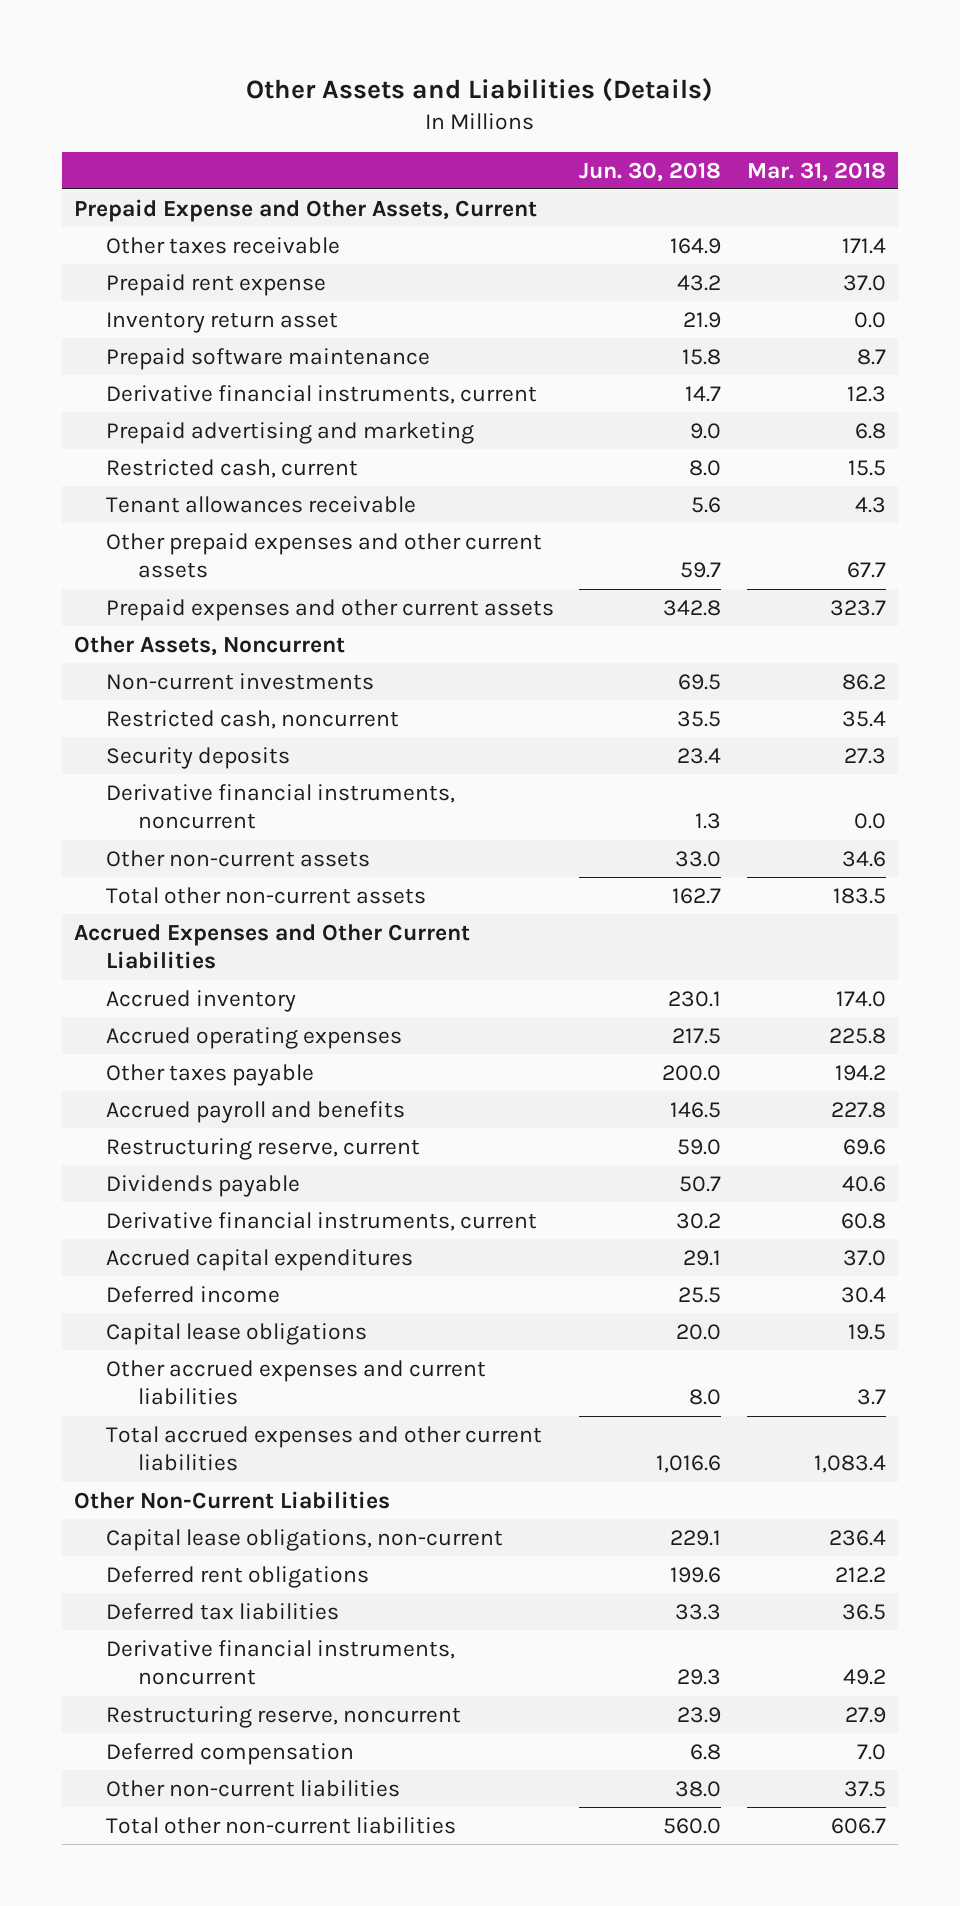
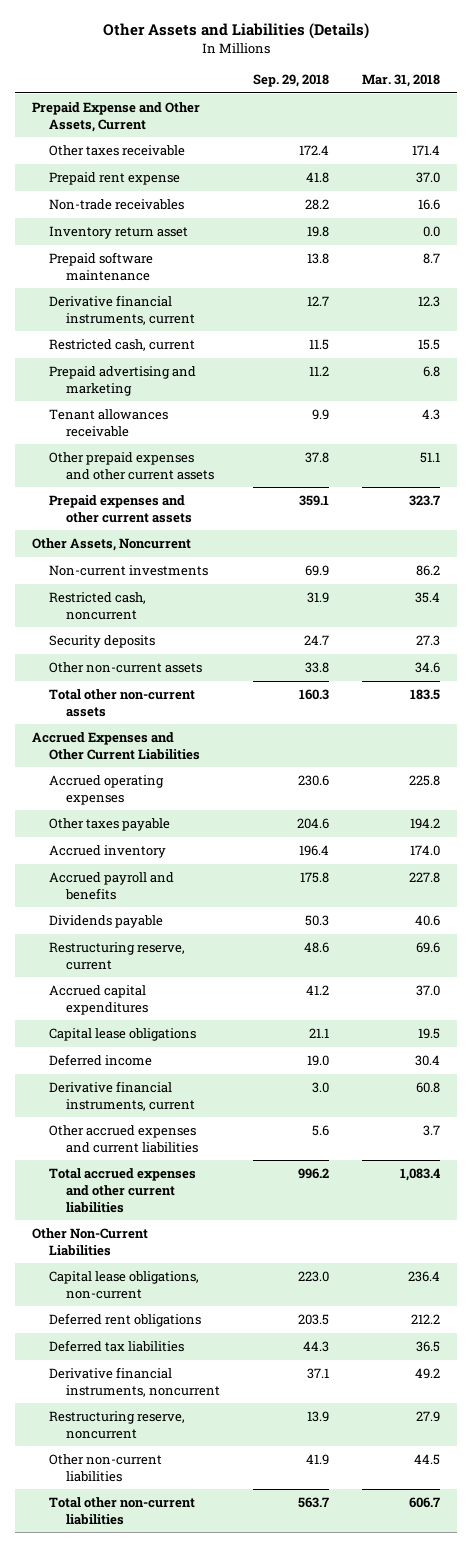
- | Jun. 30, 2018 | Mar. 31, 2018
+ | Sep. 29, 2018 | Mar. 31, 2018
+ Non-trade receivables | 28.2 | 16.6
moved down: Prepaid advertising and marketing | 11.2 | 6.8
- Other prepaid expenses and other current assets | 59.7 | 67.7
+ Other prepaid expenses and other current assets | 37.8 | 51.1
- Derivative financial instruments, noncurrent | 1.3 | 0.0
moved down: Accrued inventory | 196.4 | 174.0
moved down: Restructuring reserve, current | 48.6 | 69.6
moved down: Deferred income | 19.0 | 30.4
moved down: Derivative financial instruments, current | 3.0 | 60.8
- Deferred compensation | 6.8 | 7.0
- Other non-current liabilities | 38.0 | 37.5
+ Other non-current liabilities | 41.9 | 44.5

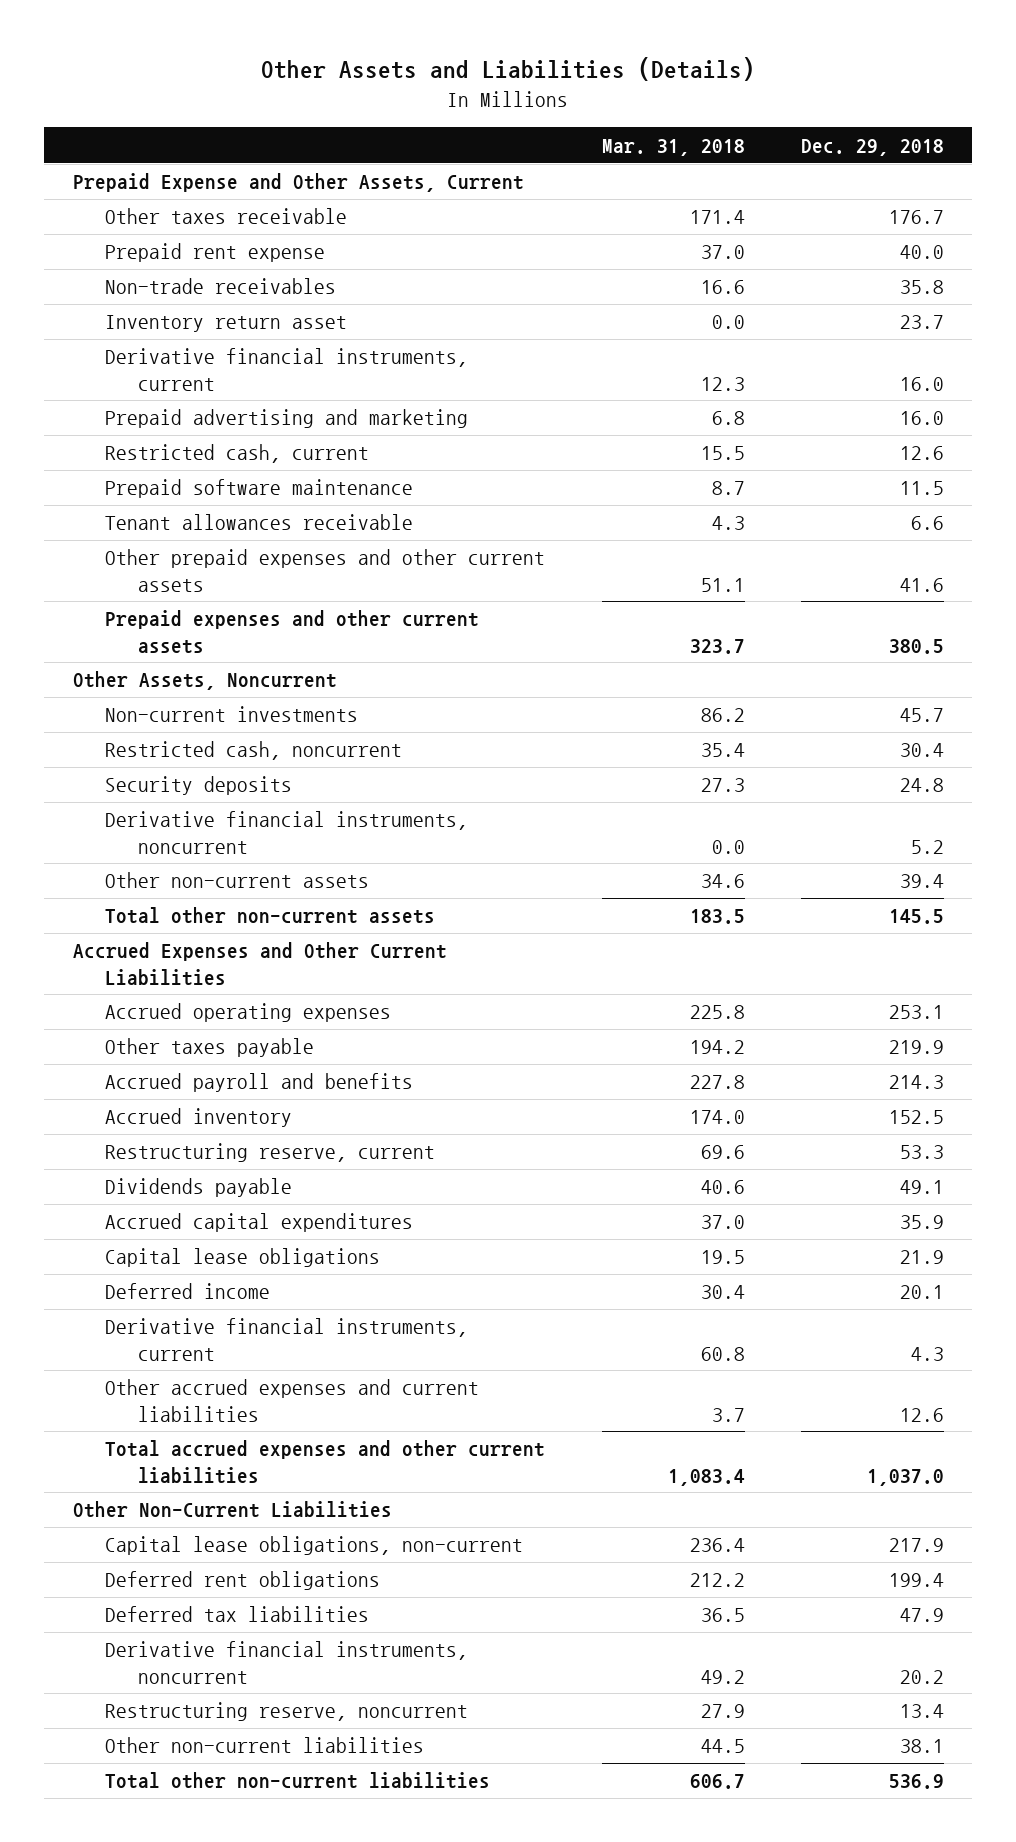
- | Sep. 29, 2018 | Mar. 31, 2018
+ | Mar. 31, 2018 | Dec. 29, 2018
moved down: Restricted cash, current | 15.5 | 12.6
moved down: Prepaid software maintenance | 8.7 | 11.5
+ Derivative financial instruments, noncurrent | 0.0 | 5.2
moved down: Accrued inventory | 174.0 | 152.5
moved down: Dividends payable | 40.6 | 49.1

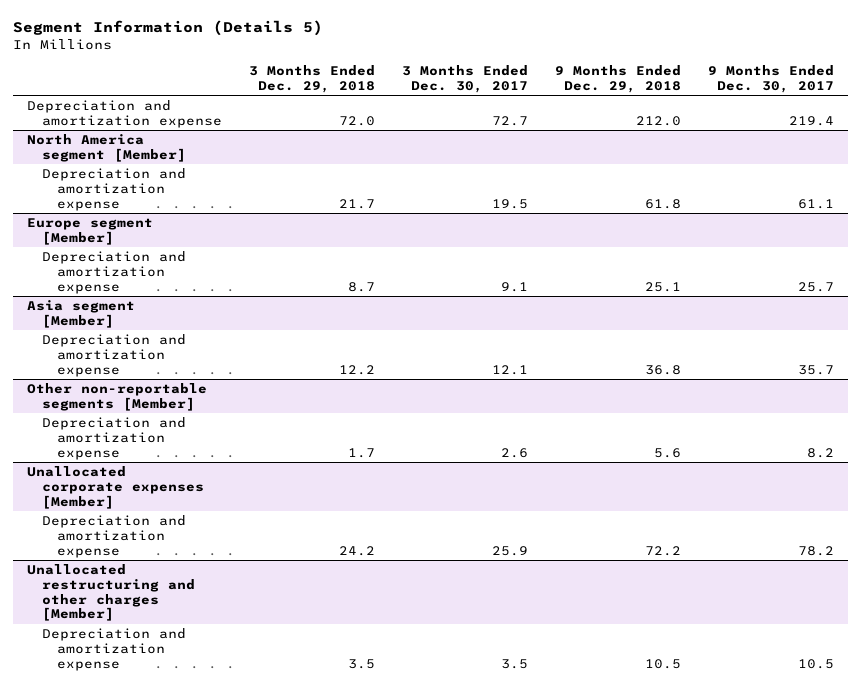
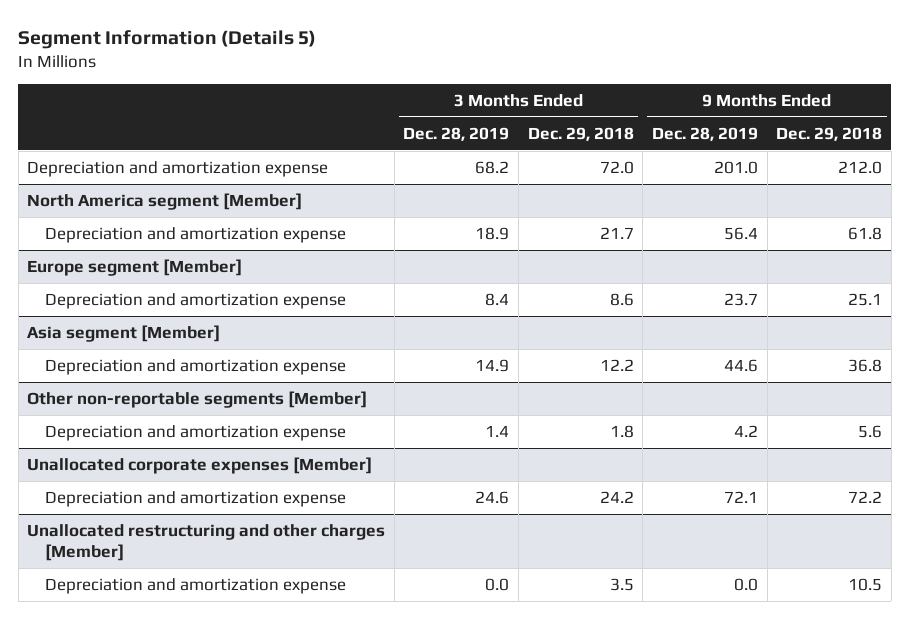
- | 3 Months Ended Dec. 29, 2018 | 3 Months Ended Dec. 30, 2017 | 9 Months Ended Dec. 29, 2018 | 9 Months Ended Dec. 30, 2017
+ | 3 Months Ended Dec. 28, 2019 | 3 Months Ended Dec. 29, 2018 | 9 Months Ended Dec. 28, 2019 | 9 Months Ended Dec. 29, 2018
@ Europe segment [Member]
- Depreciation and amortization expense | 8.7 | 9.1 | 25.1 | 25.7
+ Depreciation and amortization expense | 8.4 | 8.6 | 23.7 | 25.1
@ Other non-reportable segments [Member]
- Depreciation and amortization expense | 1.7 | 2.6 | 5.6 | 8.2
+ Depreciation and amortization expense | 1.4 | 1.8 | 4.2 | 5.6

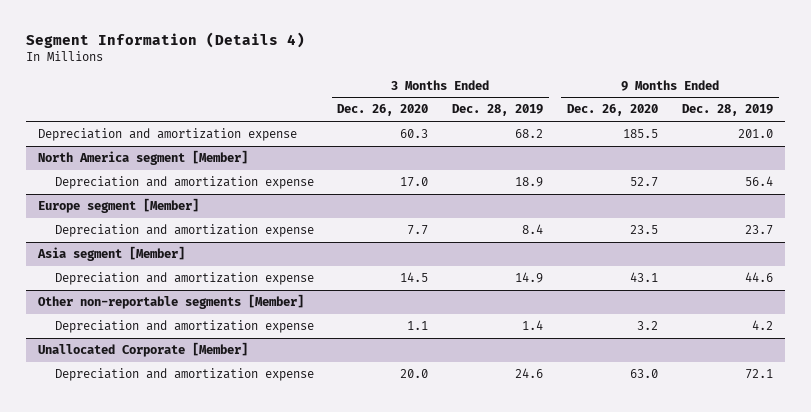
- Segment Information (Details 5)
+ Segment Information (Details 4)
- | 3 Months Ended Dec. 28, 2019 | 3 Months Ended Dec. 29, 2018 | 9 Months Ended Dec. 28, 2019 | 9 Months Ended Dec. 29, 2018
+ | 3 Months Ended Dec. 26, 2020 | 3 Months Ended Dec. 28, 2019 | 9 Months Ended Dec. 26, 2020 | 9 Months Ended Dec. 28, 2019
- Unallocated corporate expenses [Member]
+ Unallocated Corporate [Member]
- Unallocated restructuring and other charges [Member]
- Depreciation and amortization expense | 0.0 | 3.5 | 0.0 | 10.5

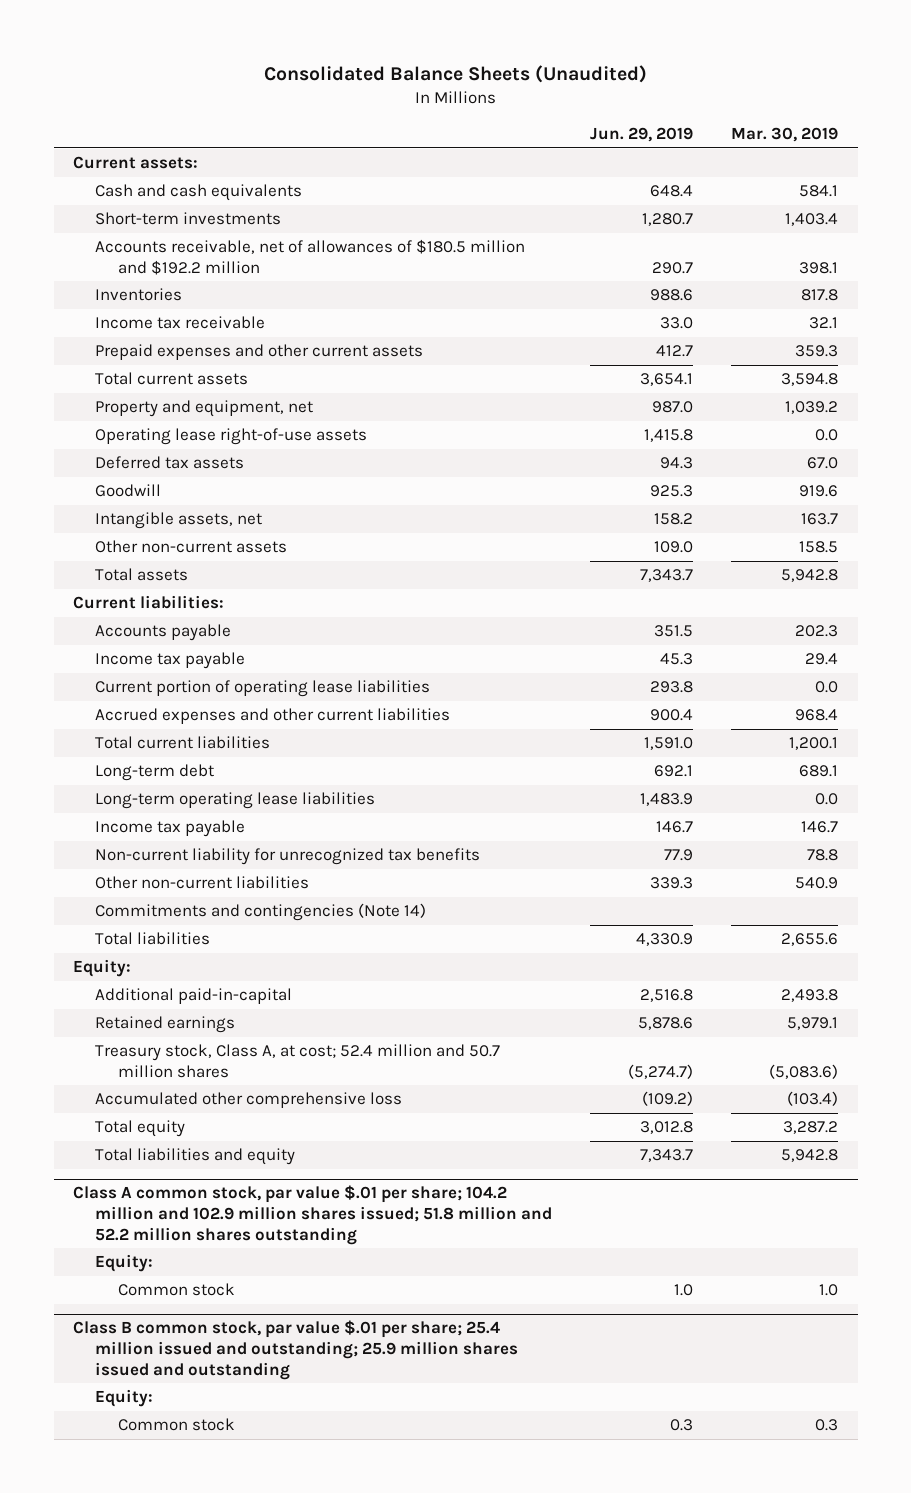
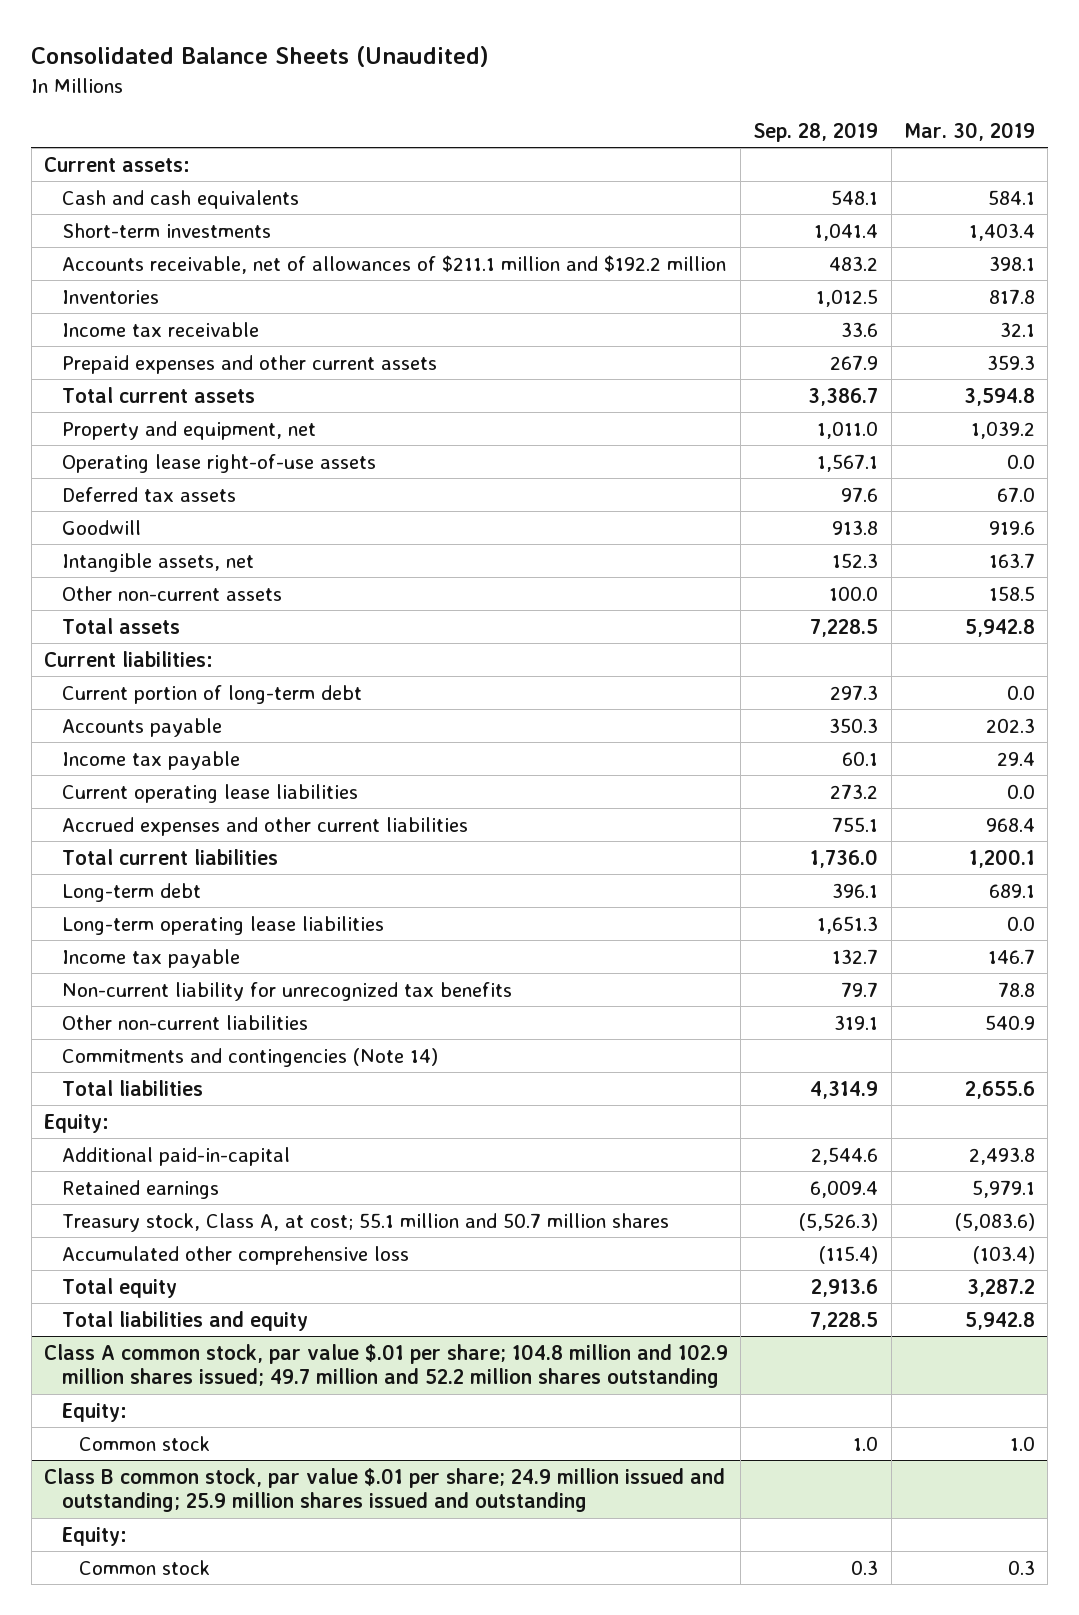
- | Jun. 29, 2019 | Mar. 30, 2019
+ | Sep. 28, 2019 | Mar. 30, 2019
- Accounts receivable, net of allowances of $180.5 million and $192.2 million | 290.7 | 398.1
+ Accounts receivable, net of allowances of $211.1 million and $192.2 million | 483.2 | 398.1
+ Current portion of long-term debt | 297.3 | 0.0
- Current portion of operating lease liabilities | 293.8 | 0.0
+ Current operating lease liabilities | 273.2 | 0.0
- Treasury stock, Class A, at cost; 52.4 million and 50.7 million shares | (5,274.7) | (5,083.6)
+ Treasury stock, Class A, at cost; 55.1 million and 50.7 million shares | (5,526.3) | (5,083.6)
- Class A common stock, par value $.01 per share; 104.2 million and 102.9 million shares issued; 51.8 million and 52.2 million shares outstanding
+ Class A common stock, par value $.01 per share; 104.8 million and 102.9 million shares issued; 49.7 million and 52.2 million shares outstanding
- Class B common stock, par value $.01 per share; 25.4 million issued and outstanding; 25.9 million shares issued and outstanding
+ Class B common stock, par value $.01 per share; 24.9 million issued and outstanding; 25.9 million shares issued and outstanding

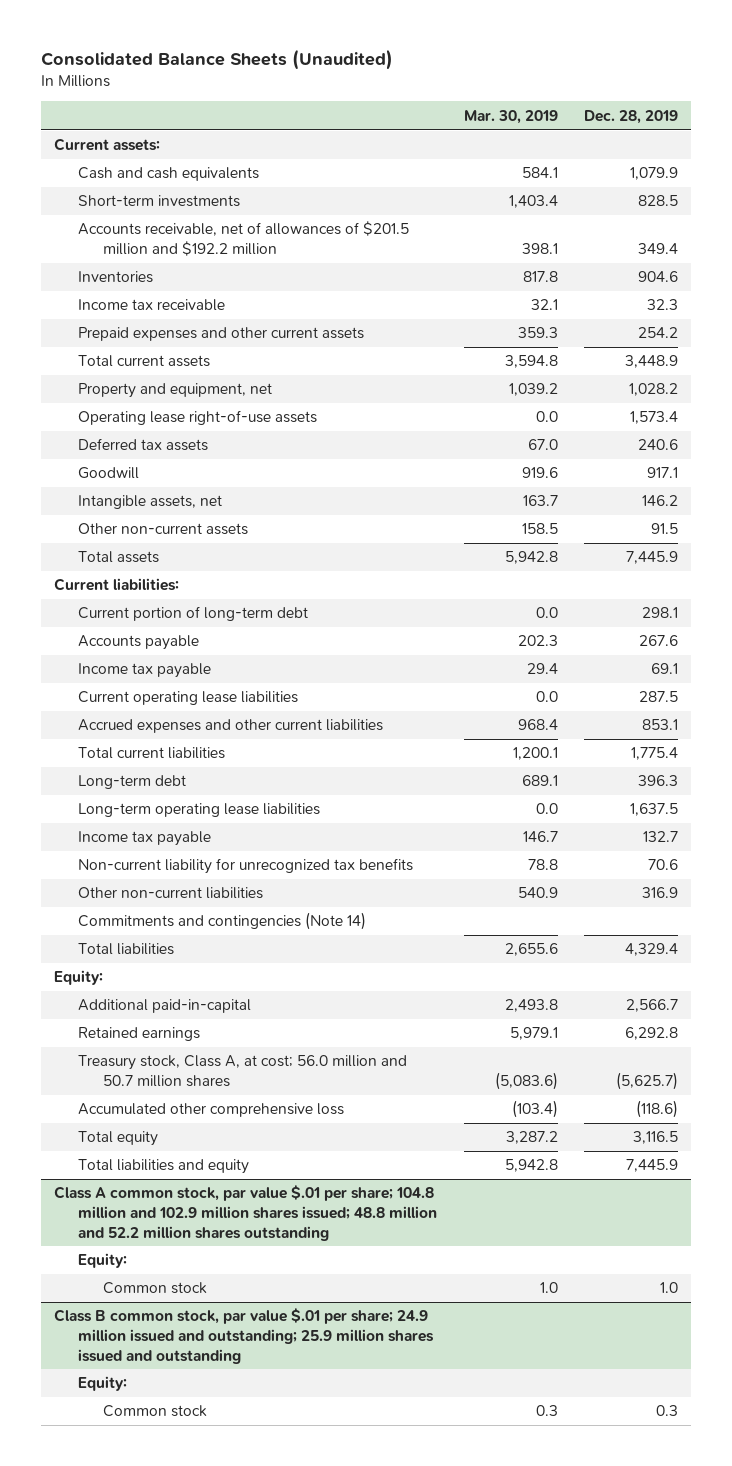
- | Sep. 28, 2019 | Mar. 30, 2019
+ | Mar. 30, 2019 | Dec. 28, 2019
- Accounts receivable, net of allowances of $211.1 million and $192.2 million | 483.2 | 398.1
+ Accounts receivable, net of allowances of $201.5 million and $192.2 million | 398.1 | 349.4
- Treasury stock, Class A, at cost; 55.1 million and 50.7 million shares | (5,526.3) | (5,083.6)
+ Treasury stock, Class A, at cost; 56.0 million and 50.7 million shares | (5,083.6) | (5,625.7)
- Class A common stock, par value $.01 per share; 104.8 million and 102.9 million shares issued; 49.7 million and 52.2 million shares outstanding
+ Class A common stock, par value $.01 per share; 104.8 million and 102.9 million shares issued; 48.8 million and 52.2 million shares outstanding

